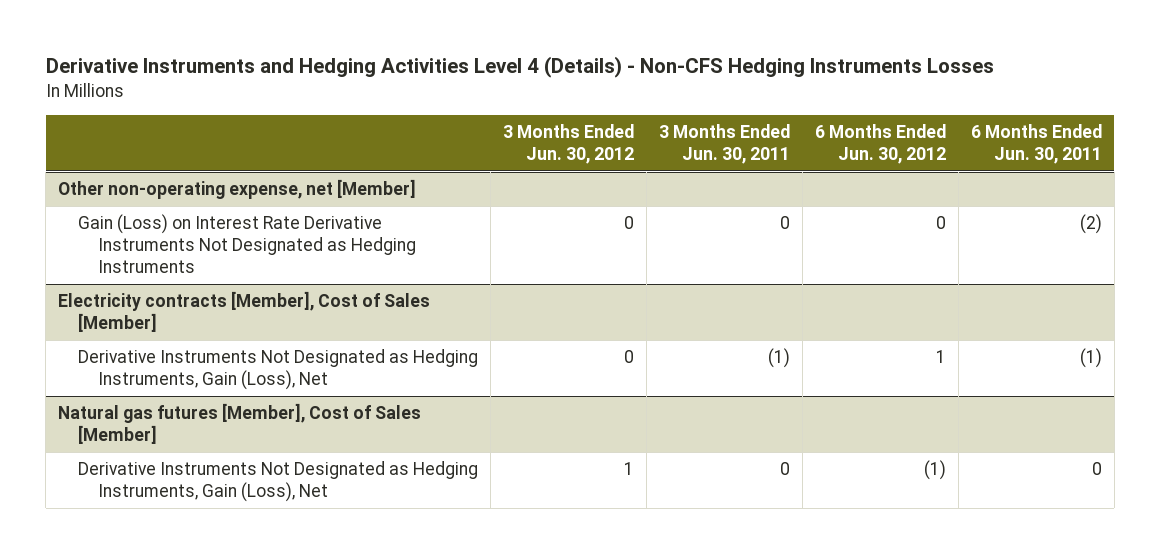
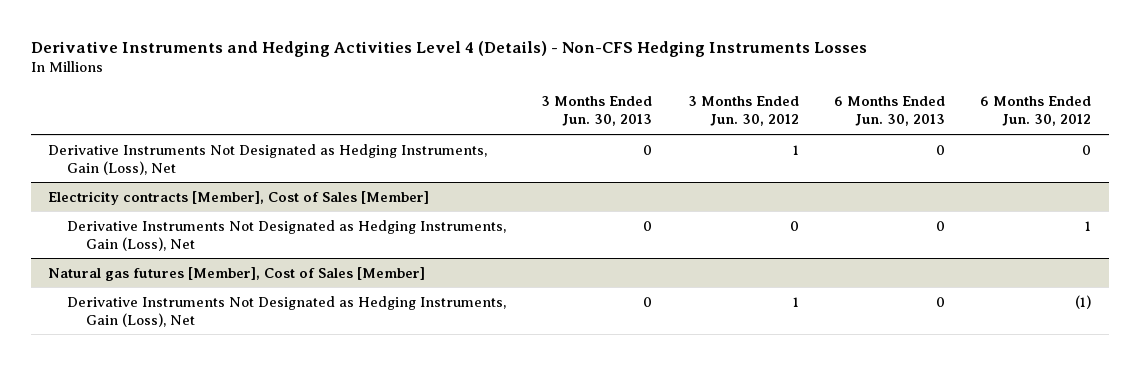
- | 3 Months Ended Jun. 30, 2012 | 3 Months Ended Jun. 30, 2011 | 6 Months Ended Jun. 30, 2012 | 6 Months Ended Jun. 30, 2011
+ | 3 Months Ended Jun. 30, 2013 | 3 Months Ended Jun. 30, 2012 | 6 Months Ended Jun. 30, 2013 | 6 Months Ended Jun. 30, 2012
- Other non-operating expense, net [Member]
- Gain (Loss) on Interest Rate Derivative Instruments Not Designated as Hedging Instruments | 0 | 0 | 0 | (2)
+ Derivative Instruments Not Designated as Hedging Instruments, Gain (Loss), Net | 0 | 1 | 0 | 0

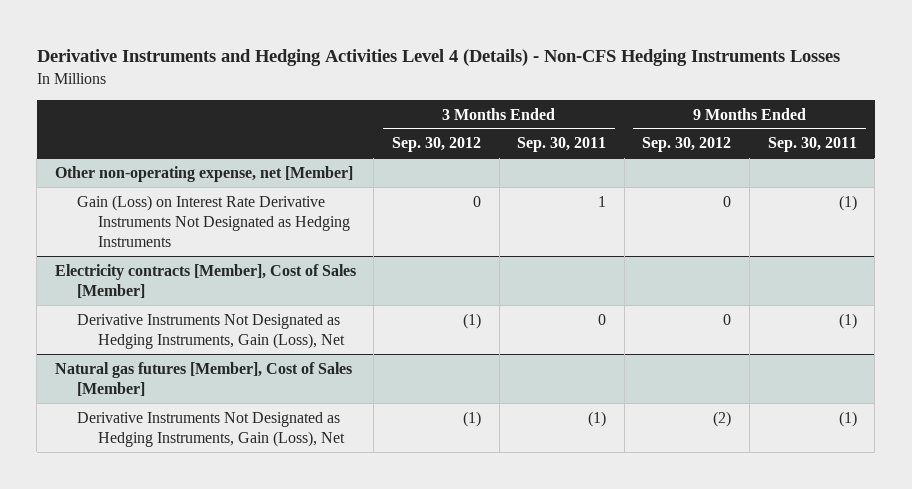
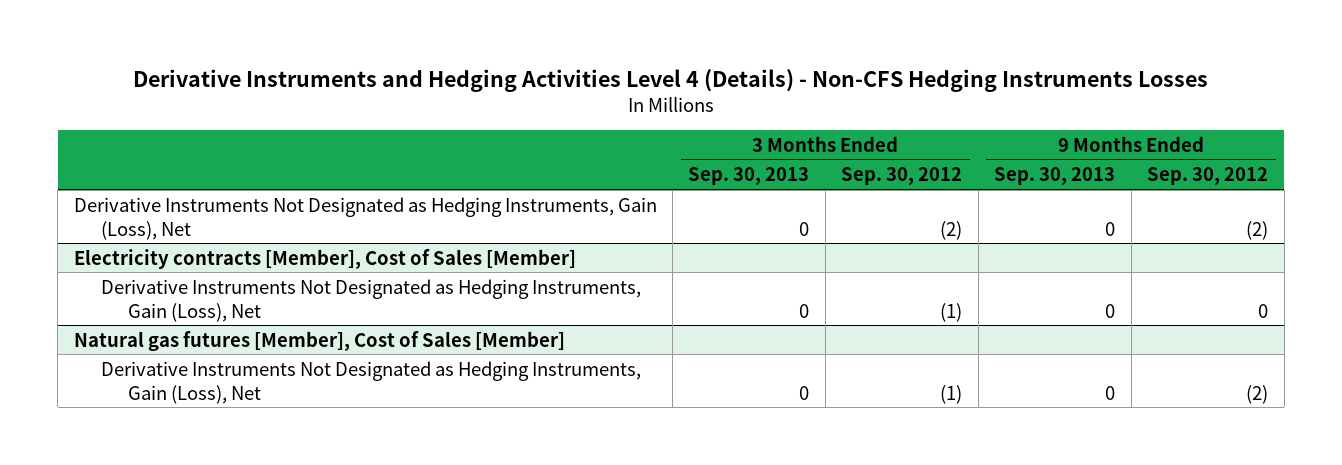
- | 3 Months Ended Sep. 30, 2012 | 3 Months Ended Sep. 30, 2011 | 9 Months Ended Sep. 30, 2012 | 9 Months Ended Sep. 30, 2011
+ | 3 Months Ended Sep. 30, 2013 | 3 Months Ended Sep. 30, 2012 | 9 Months Ended Sep. 30, 2013 | 9 Months Ended Sep. 30, 2012
- Other non-operating expense, net [Member]
- Gain (Loss) on Interest Rate Derivative Instruments Not Designated as Hedging Instruments | 0 | 1 | 0 | (1)
+ Derivative Instruments Not Designated as Hedging Instruments, Gain (Loss), Net | 0 | (2) | 0 | (2)

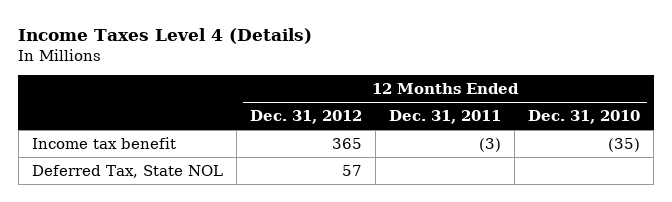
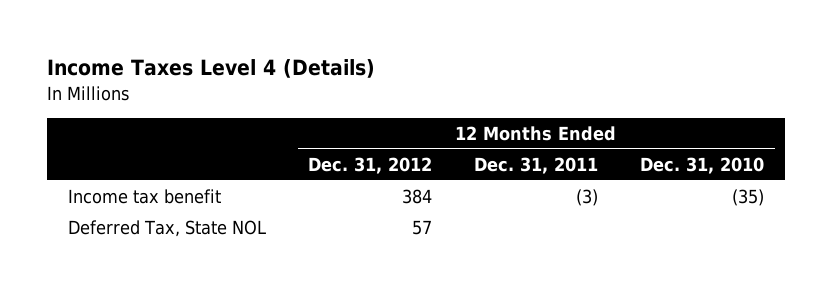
- Income tax benefit | 365 | (3) | (35)
+ Income tax benefit | 384 | (3) | (35)

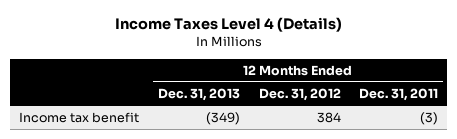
- | 12 Months Ended Dec. 31, 2012 | 12 Months Ended Dec. 31, 2011 | 12 Months Ended Dec. 31, 2010
+ | 12 Months Ended Dec. 31, 2013 | 12 Months Ended Dec. 31, 2012 | 12 Months Ended Dec. 31, 2011
- Deferred Tax, State NOL | 57 | |

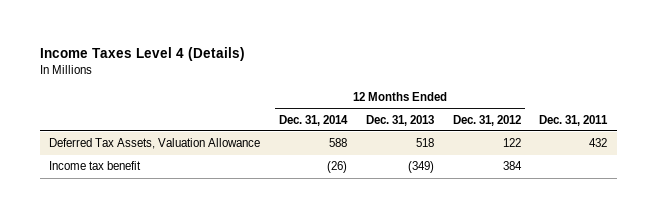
- | 12 Months Ended Dec. 31, 2013 | 12 Months Ended Dec. 31, 2012 | 12 Months Ended Dec. 31, 2011
+ | 12 Months Ended Dec. 31, 2014 | 12 Months Ended Dec. 31, 2013 | 12 Months Ended Dec. 31, 2012 | Dec. 31, 2011
+ Deferred Tax Assets, Valuation Allowance | 588 | 518 | 122 | 432

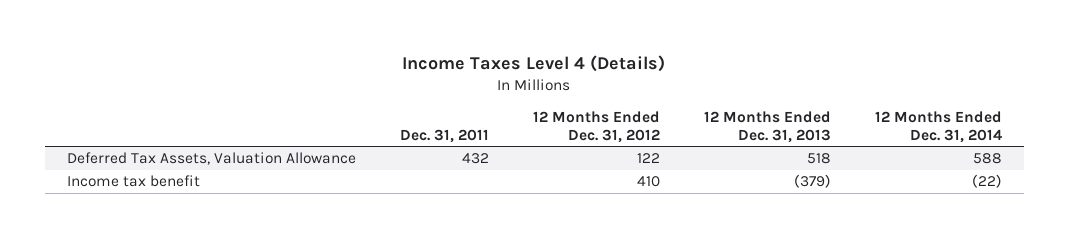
- | 12 Months Ended Dec. 31, 2014 | 12 Months Ended Dec. 31, 2013 | 12 Months Ended Dec. 31, 2012 | Dec. 31, 2011
+ | Dec. 31, 2011 | 12 Months Ended Dec. 31, 2012 | 12 Months Ended Dec. 31, 2013 | 12 Months Ended Dec. 31, 2014
- Income tax benefit | (26) | (349) | 384 |
+ Income tax benefit | | 410 | (379) | (22)

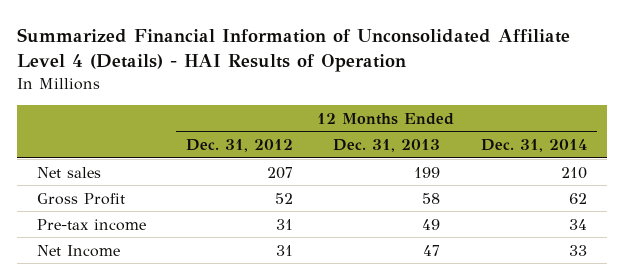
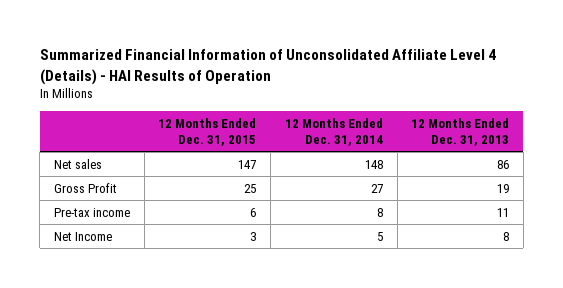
- | 12 Months Ended Dec. 31, 2012 | 12 Months Ended Dec. 31, 2013 | 12 Months Ended Dec. 31, 2014
+ | 12 Months Ended Dec. 31, 2015 | 12 Months Ended Dec. 31, 2014 | 12 Months Ended Dec. 31, 2013
- Net sales | 207 | 199 | 210
- Gross Profit | 52 | 58 | 62
- Pre-tax income | 31 | 49 | 34
- Net Income | 31 | 47 | 33
+ Net sales | 147 | 148 | 86
+ Gross Profit | 25 | 27 | 19
+ Pre-tax income | 6 | 8 | 11
+ Net Income | 3 | 5 | 8

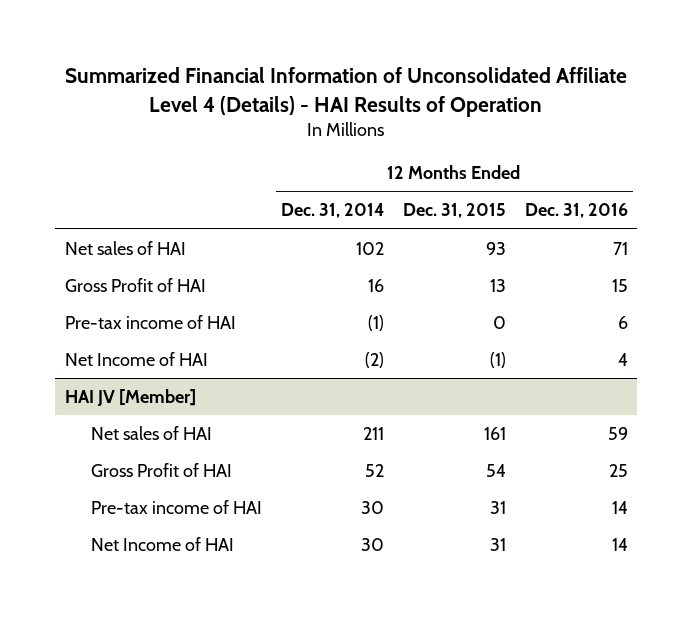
- | 12 Months Ended Dec. 31, 2015 | 12 Months Ended Dec. 31, 2014 | 12 Months Ended Dec. 31, 2013
+ | 12 Months Ended Dec. 31, 2014 | 12 Months Ended Dec. 31, 2015 | 12 Months Ended Dec. 31, 2016
- Net sales | 147 | 148 | 86
- Gross Profit | 25 | 27 | 19
- Pre-tax income | 6 | 8 | 11
- Net Income | 3 | 5 | 8
+ Net sales of HAI | 102 | 93 | 71
+ Gross Profit of HAI | 16 | 13 | 15
+ Pre-tax income of HAI | (1) | 0 | 6
+ Net Income of HAI | (2) | (1) | 4
+ HAI JV [Member]
+ Net sales of HAI | 211 | 161 | 59
+ Gross Profit of HAI | 52 | 54 | 25
+ Pre-tax income of HAI | 30 | 31 | 14
+ Net Income of HAI | 30 | 31 | 14

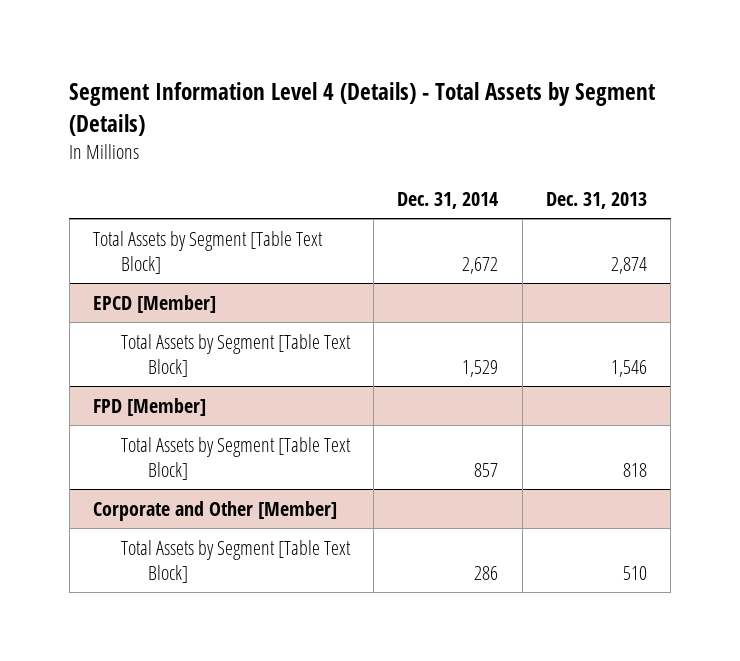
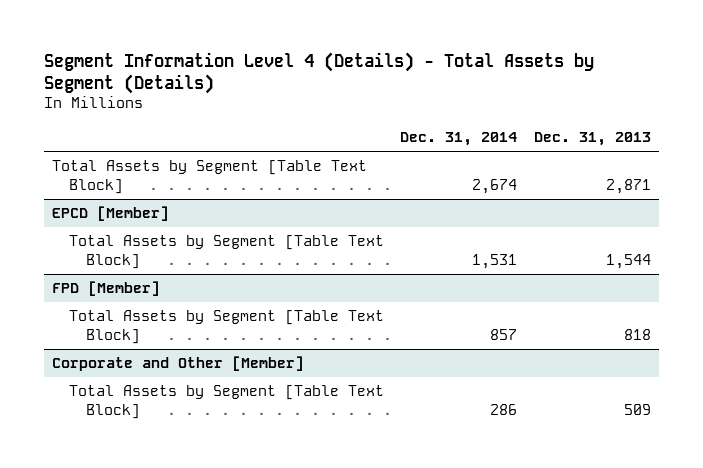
- Total Assets by Segment [Table Text Block] | 2,672 | 2,874
+ Total Assets by Segment [Table Text Block] | 2,674 | 2,871
@ EPCD [Member]
- Total Assets by Segment [Table Text Block] | 1,529 | 1,546
+ Total Assets by Segment [Table Text Block] | 1,531 | 1,544
@ Corporate and Other [Member]
- Total Assets by Segment [Table Text Block] | 286 | 510
+ Total Assets by Segment [Table Text Block] | 286 | 509

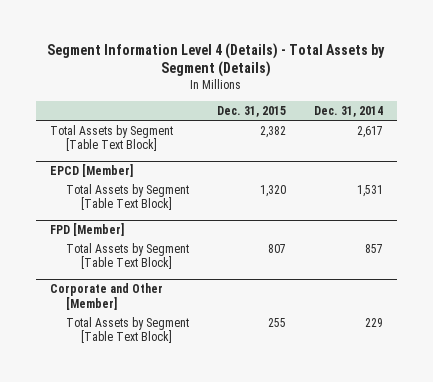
- | Dec. 31, 2014 | Dec. 31, 2013
+ | Dec. 31, 2015 | Dec. 31, 2014
- Total Assets by Segment [Table Text Block] | 2,674 | 2,871
+ Total Assets by Segment [Table Text Block] | 2,382 | 2,617
@ Corporate and Other [Member]
- Total Assets by Segment [Table Text Block] | 286 | 509
+ Total Assets by Segment [Table Text Block] | 255 | 229

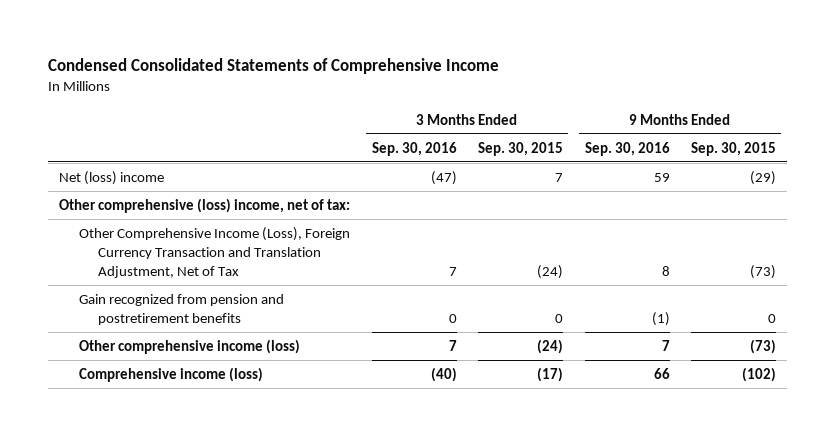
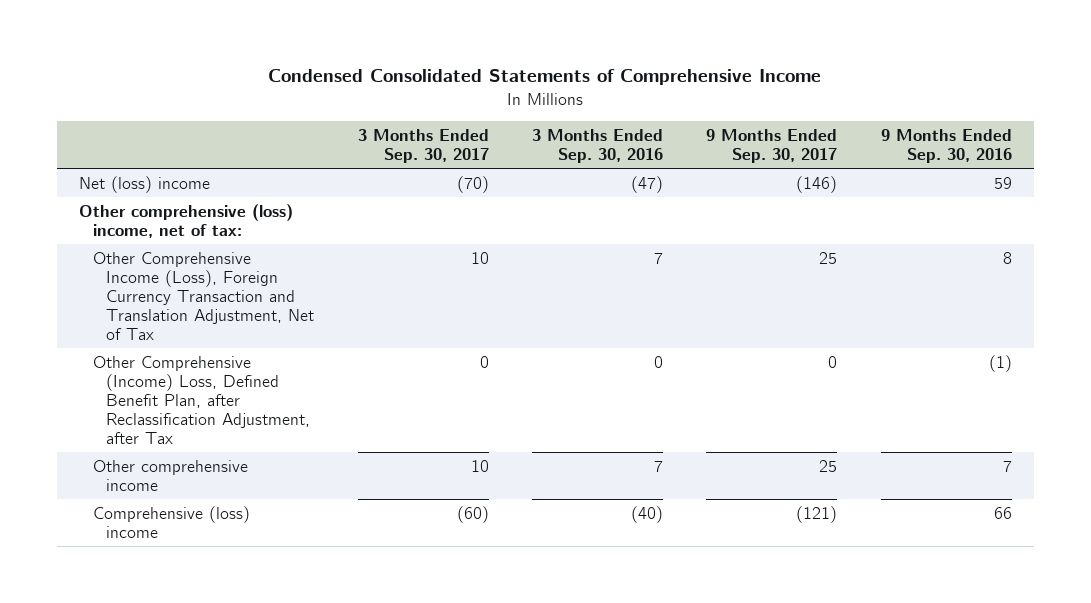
- | 3 Months Ended Sep. 30, 2016 | 3 Months Ended Sep. 30, 2015 | 9 Months Ended Sep. 30, 2016 | 9 Months Ended Sep. 30, 2015
+ | 3 Months Ended Sep. 30, 2017 | 3 Months Ended Sep. 30, 2016 | 9 Months Ended Sep. 30, 2017 | 9 Months Ended Sep. 30, 2016
- Gain recognized from pension and postretirement benefits | 0 | 0 | (1) | 0
- Other comprehensive income (loss) | 7 | (24) | 7 | (73)
- Comprehensive income (loss) | (40) | (17) | 66 | (102)
+ Other Comprehensive (Income) Loss, Defined Benefit Plan, after Reclassification Adjustment, after Tax | 0 | 0 | 0 | (1)
+ Other comprehensive income | 10 | 7 | 25 | 7
+ Comprehensive (loss) income | (60) | (40) | (121) | 66

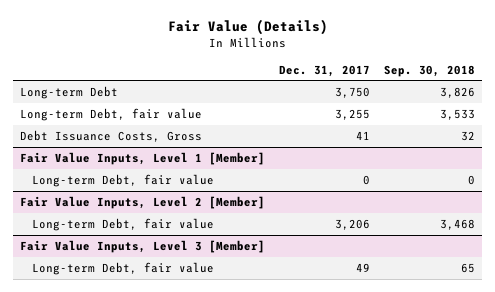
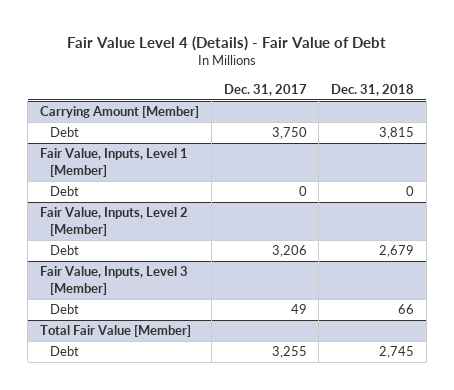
- Fair Value (Details)
+ Fair Value Level 4 (Details) - Fair Value of Debt
- | Dec. 31, 2017 | Sep. 30, 2018
+ | Dec. 31, 2017 | Dec. 31, 2018
- Long-term Debt | 3,750 | 3,826
- Long-term Debt, fair value | 3,255 | 3,533
- Debt Issuance Costs, Gross | 41 | 32
- Fair Value Inputs, Level 1 [Member]
- Long-term Debt, fair value | 0 | 0
- Fair Value Inputs, Level 2 [Member]
- Long-term Debt, fair value | 3,206 | 3,468
- Fair Value Inputs, Level 3 [Member]
- Long-term Debt, fair value | 49 | 65
+ Carrying Amount [Member]
+ Debt | 3,750 | 3,815
+ Fair Value, Inputs, Level 1 [Member]
+ Debt | 0 | 0
+ Fair Value, Inputs, Level 2 [Member]
+ Debt | 3,206 | 2,679
+ Fair Value, Inputs, Level 3 [Member]
+ Debt | 49 | 66
+ Total Fair Value [Member]
+ Debt | 3,255 | 2,745

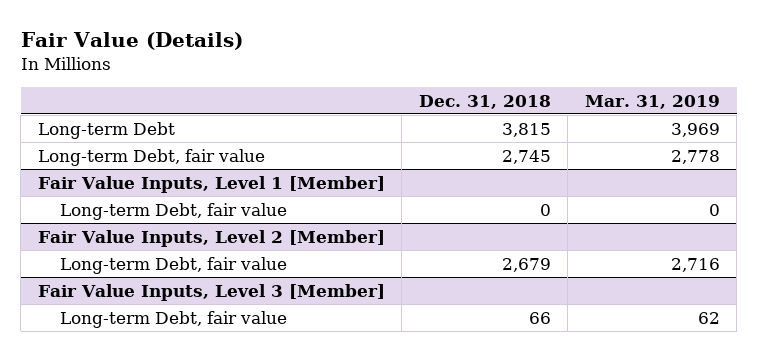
- Fair Value Level 4 (Details) - Fair Value of Debt
+ Fair Value (Details)
- | Dec. 31, 2017 | Dec. 31, 2018
+ | Dec. 31, 2018 | Mar. 31, 2019
- Carrying Amount [Member]
- Debt | 3,750 | 3,815
- Fair Value, Inputs, Level 1 [Member]
- Debt | 0 | 0
- Fair Value, Inputs, Level 2 [Member]
- Debt | 3,206 | 2,679
- Fair Value, Inputs, Level 3 [Member]
- Debt | 49 | 66
- Total Fair Value [Member]
- Debt | 3,255 | 2,745
+ Long-term Debt | 3,815 | 3,969
+ Long-term Debt, fair value | 2,745 | 2,778
+ Fair Value Inputs, Level 1 [Member]
+ Long-term Debt, fair value | 0 | 0
+ Fair Value Inputs, Level 2 [Member]
+ Long-term Debt, fair value | 2,679 | 2,716
+ Fair Value Inputs, Level 3 [Member]
+ Long-term Debt, fair value | 66 | 62

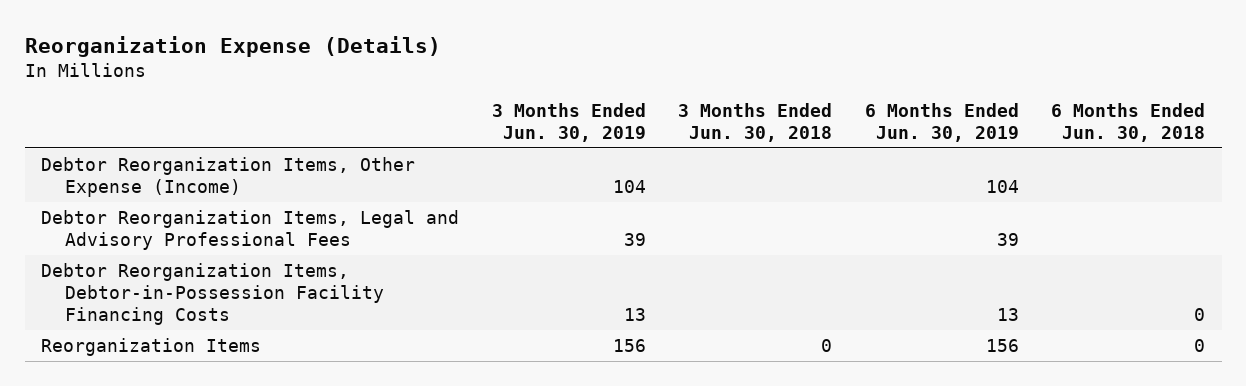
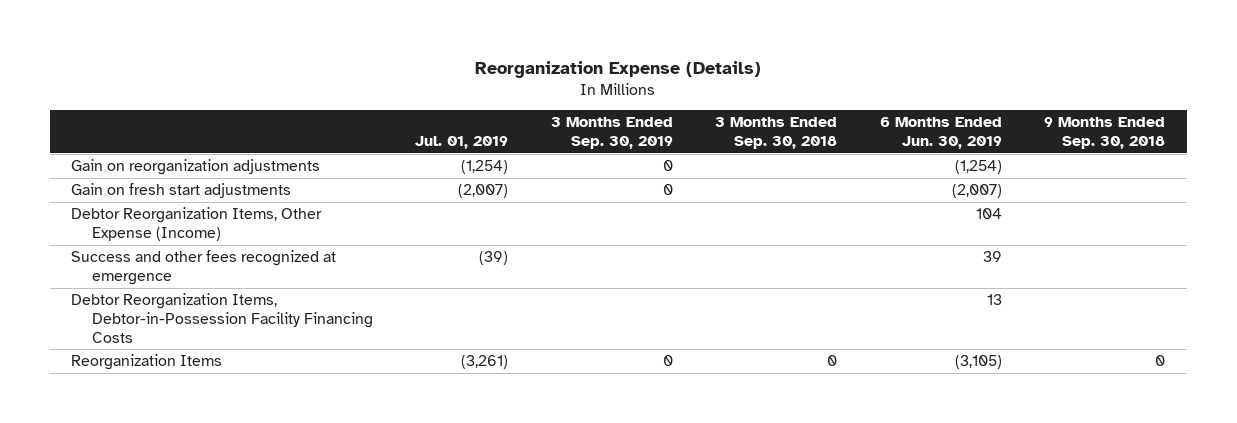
- | 3 Months Ended Jun. 30, 2019 | 3 Months Ended Jun. 30, 2018 | 6 Months Ended Jun. 30, 2019 | 6 Months Ended Jun. 30, 2018
+ | Jul. 01, 2019 | 3 Months Ended Sep. 30, 2019 | 3 Months Ended Sep. 30, 2018 | 6 Months Ended Jun. 30, 2019 | 9 Months Ended Sep. 30, 2018
+ Gain on reorganization adjustments | (1,254) | 0 | | (1,254) |
+ Gain on fresh start adjustments | (2,007) | 0 | | (2,007) |
- Debtor Reorganization Items, Legal and Advisory Professional Fees | 39 | | 39 |
+ Success and other fees recognized at emergence | (39) | | | 39 |
- Reorganization Items | 156 | 0 | 156 | 0
+ Reorganization Items | (3,261) | 0 | 0 | (3,105) | 0

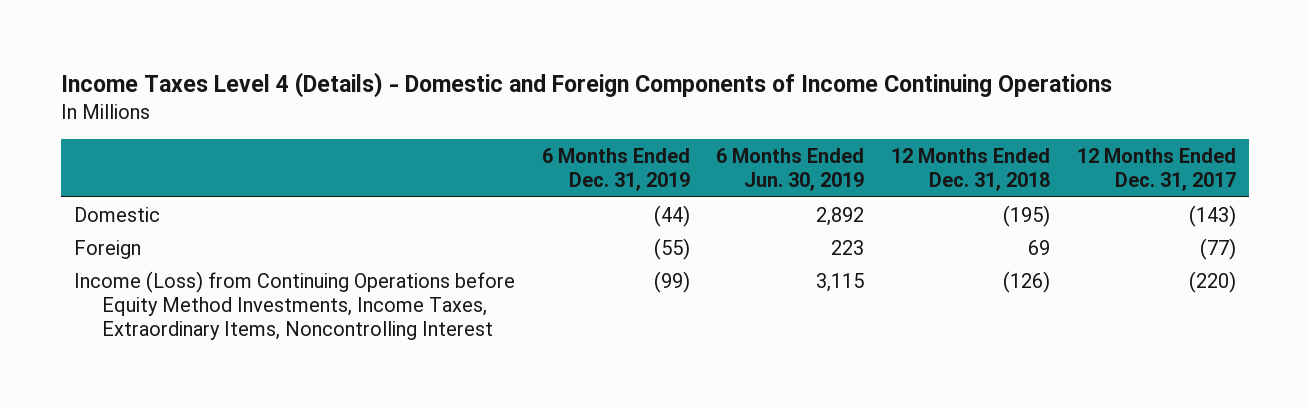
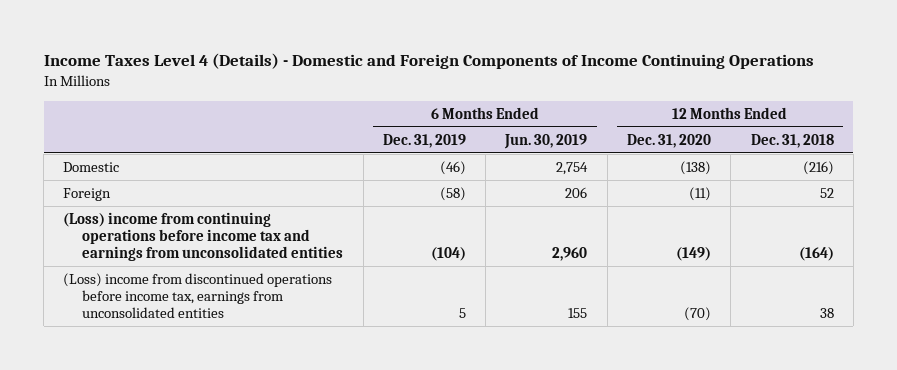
- | 6 Months Ended Dec. 31, 2019 | 6 Months Ended Jun. 30, 2019 | 12 Months Ended Dec. 31, 2018 | 12 Months Ended Dec. 31, 2017
+ | 6 Months Ended Dec. 31, 2019 | 6 Months Ended Jun. 30, 2019 | 12 Months Ended Dec. 31, 2020 | 12 Months Ended Dec. 31, 2018
- Domestic | (44) | 2,892 | (195) | (143)
- Foreign | (55) | 223 | 69 | (77)
- Income (Loss) from Continuing Operations before Equity Method Investments, Income Taxes, Extraordinary Items, Noncontrolling Interest | (99) | 3,115 | (126) | (220)
+ Domestic | (46) | 2,754 | (138) | (216)
+ Foreign | (58) | 206 | (11) | 52
+ (Loss) income from continuing operations before income tax and earnings from unconsolidated entities | (104) | 2,960 | (149) | (164)
+ (Loss) income from discontinued operations before income tax, earnings from unconsolidated entities | 5 | 155 | (70) | 38

